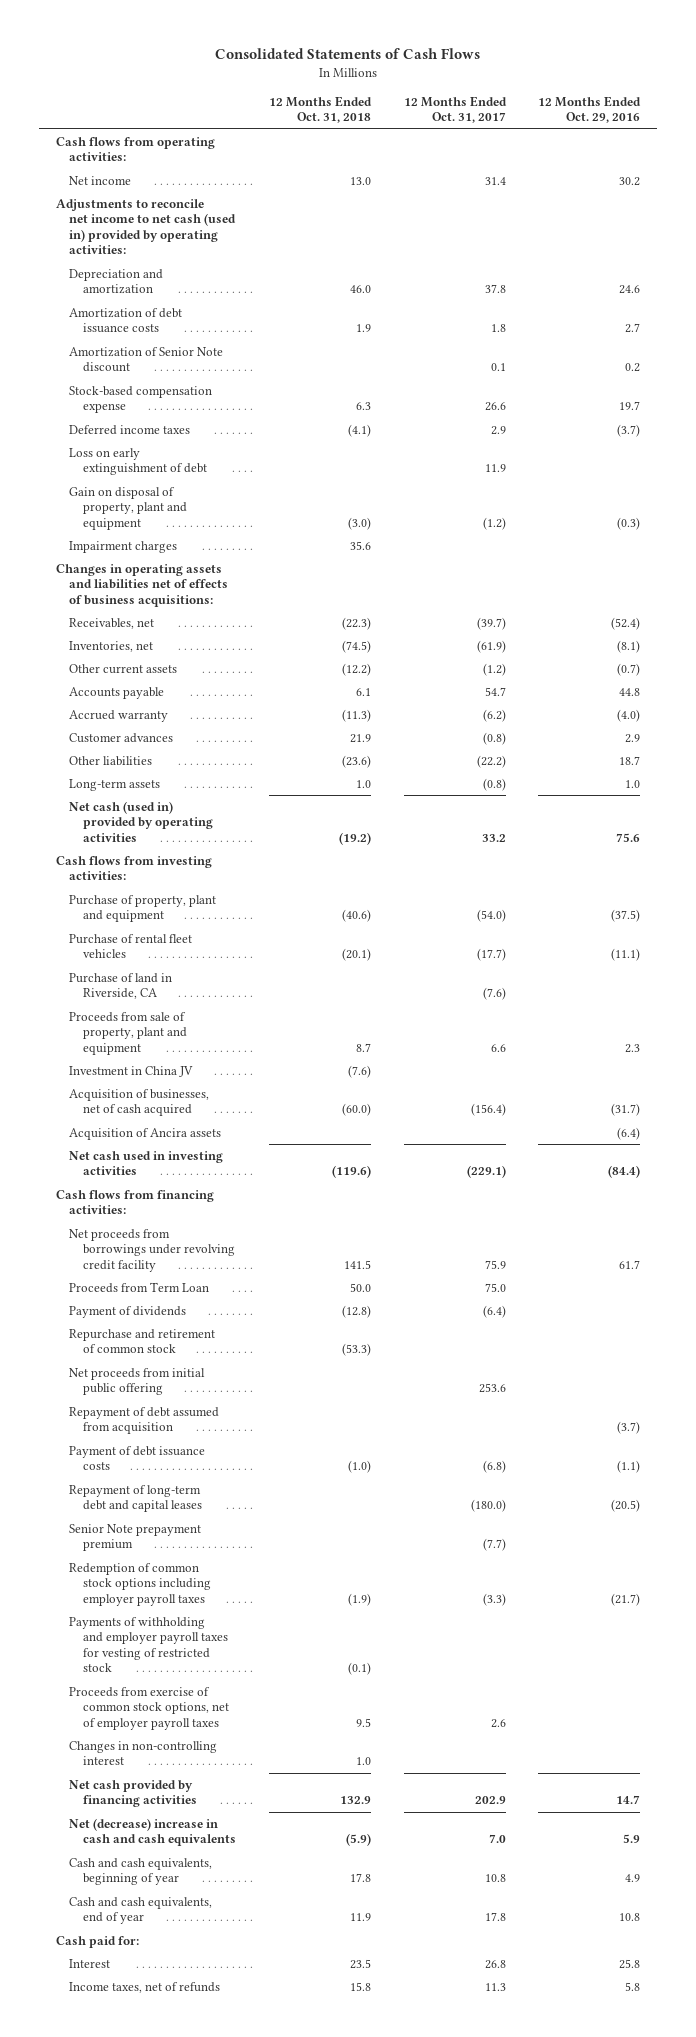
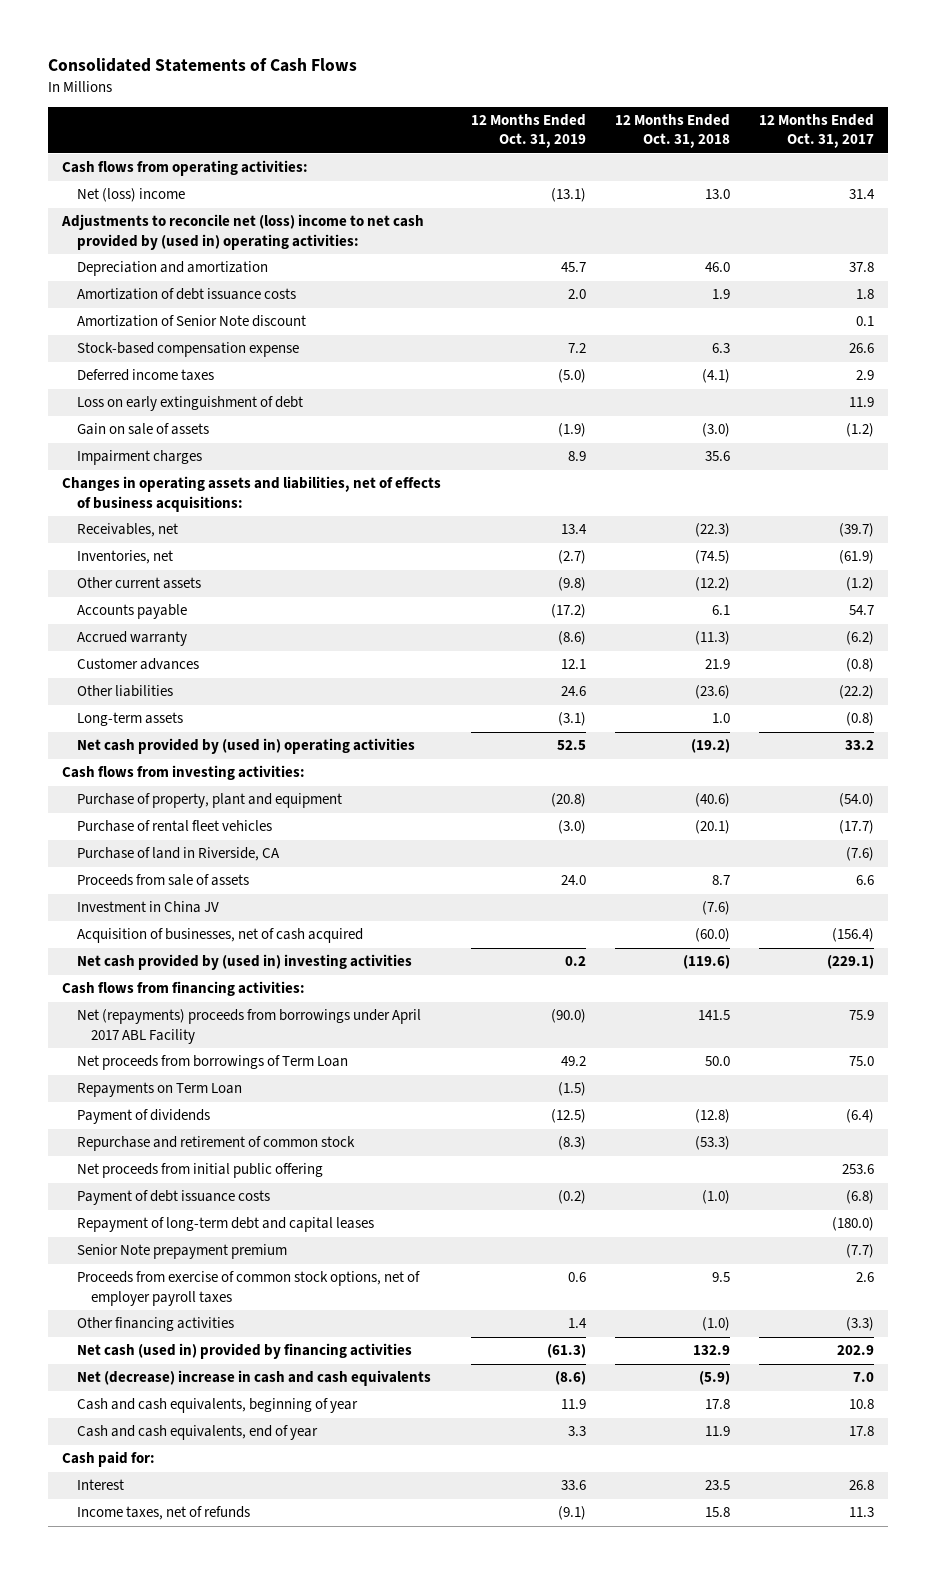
- | 12 Months Ended Oct. 31, 2018 | 12 Months Ended Oct. 31, 2017 | 12 Months Ended Oct. 29, 2016
+ | 12 Months Ended Oct. 31, 2019 | 12 Months Ended Oct. 31, 2018 | 12 Months Ended Oct. 31, 2017
- Net income | 13.0 | 31.4 | 30.2
- Adjustments to reconcile net income to net cash (used in) provided by operating activities:
+ Net (loss) income | (13.1) | 13.0 | 31.4
+ Adjustments to reconcile net (loss) income to net cash provided by (used in) operating activities:
- Gain on disposal of property, plant and equipment | (3.0) | (1.2) | (0.3)
+ Gain on sale of assets | (1.9) | (3.0) | (1.2)
- Changes in operating assets and liabilities net of effects of business acquisitions:
+ Changes in operating assets and liabilities, net of effects of business acquisitions:
- Net cash (used in) provided by operating activities | (19.2) | 33.2 | 75.6
+ Net cash provided by (used in) operating activities | 52.5 | (19.2) | 33.2
- Proceeds from sale of property, plant and equipment | 8.7 | 6.6 | 2.3
+ Proceeds from sale of assets | 24.0 | 8.7 | 6.6
- Acquisition of Ancira assets | | | (6.4)
- Net cash used in investing activities | (119.6) | (229.1) | (84.4)
+ Net cash provided by (used in) investing activities | 0.2 | (119.6) | (229.1)
- Net proceeds from borrowings under revolving credit facility | 141.5 | 75.9 | 61.7
- Proceeds from Term Loan | 50.0 | 75.0 |
+ Net (repayments) proceeds from borrowings under April 2017 ABL Facility | (90.0) | 141.5 | 75.9
+ Net proceeds from borrowings of Term Loan | 49.2 | 50.0 | 75.0
+ Repayments on Term Loan | (1.5) | |
- Repayment of debt assumed from acquisition | | | (3.7)
- Redemption of common stock options including employer payroll taxes | (1.9) | (3.3) | (21.7)
- Payments of withholding and employer payroll taxes for vesting of restricted stock | (0.1) | |
- Changes in non-controlling interest | 1.0 | |
- Net cash provided by financing activities | 132.9 | 202.9 | 14.7
+ Other financing activities | 1.4 | (1.0) | (3.3)
+ Net cash (used in) provided by financing activities | (61.3) | 132.9 | 202.9

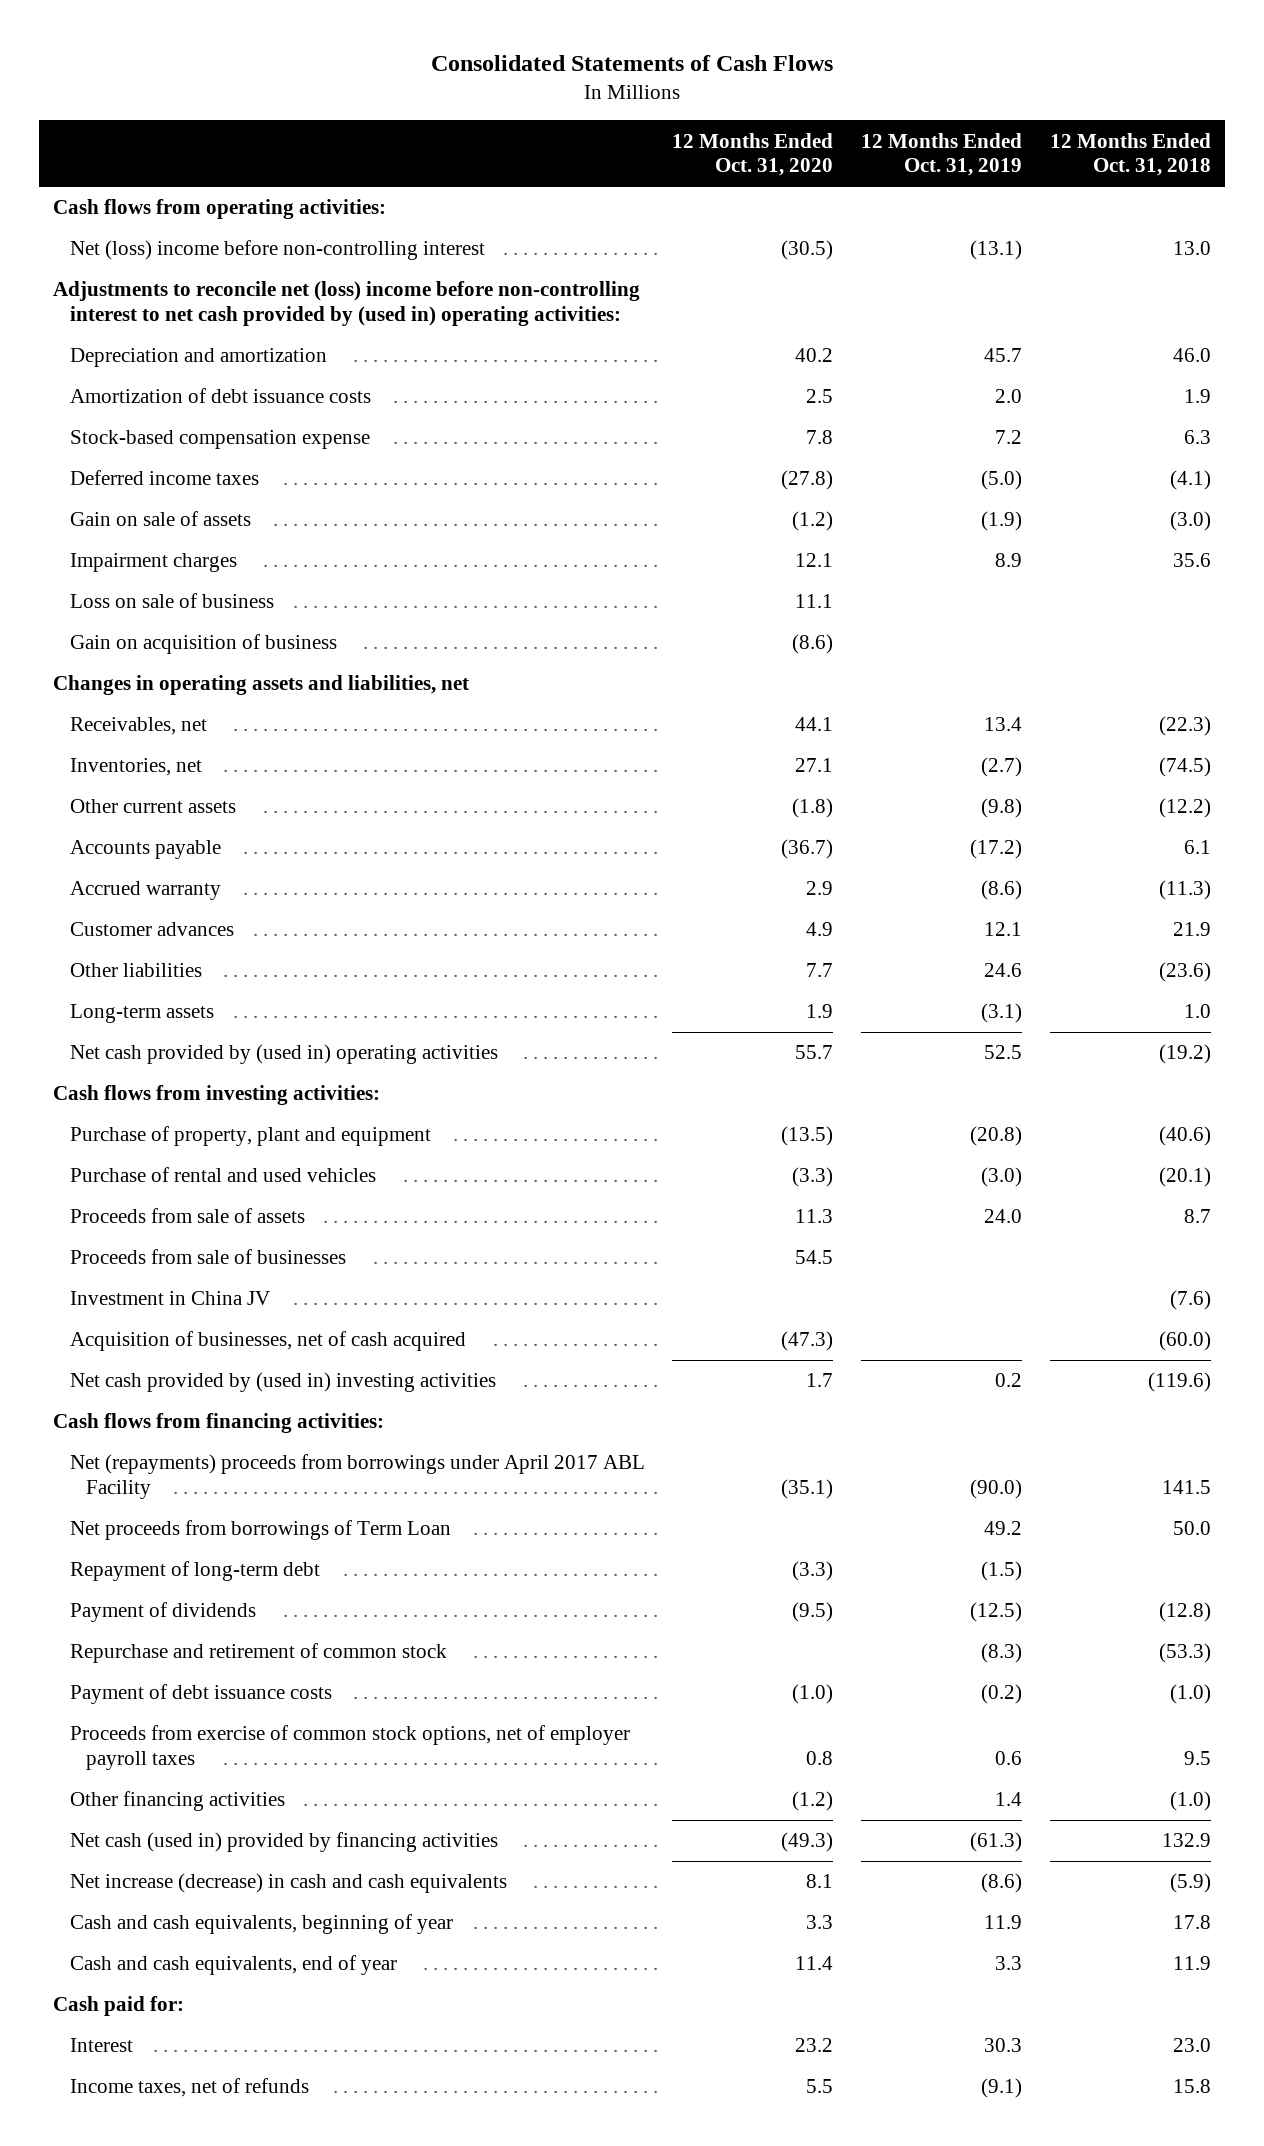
- | 12 Months Ended Oct. 31, 2019 | 12 Months Ended Oct. 31, 2018 | 12 Months Ended Oct. 31, 2017
+ | 12 Months Ended Oct. 31, 2020 | 12 Months Ended Oct. 31, 2019 | 12 Months Ended Oct. 31, 2018
- Net (loss) income | (13.1) | 13.0 | 31.4
- Adjustments to reconcile net (loss) income to net cash provided by (used in) operating activities:
+ Net (loss) income before non-controlling interest | (30.5) | (13.1) | 13.0
+ Adjustments to reconcile net (loss) income before non-controlling interest to net cash provided by (used in) operating activities:
- Amortization of Senior Note discount | | | 0.1
- Loss on early extinguishment of debt | | | 11.9
- Changes in operating assets and liabilities, net of effects of business acquisitions:
+ Loss on sale of business | 11.1 | |
+ Gain on acquisition of business | (8.6) | |
+ Changes in operating assets and liabilities, net
- Purchase of rental fleet vehicles | (3.0) | (20.1) | (17.7)
- Purchase of land in Riverside, CA | | | (7.6)
+ Purchase of rental and used vehicles | (3.3) | (3.0) | (20.1)
+ Proceeds from sale of businesses | 54.5 | |
- Repayments on Term Loan | (1.5) | |
+ Repayment of long-term debt | (3.3) | (1.5) |
- Net proceeds from initial public offering | | | 253.6
- Repayment of long-term debt and capital leases | | | (180.0)
- Senior Note prepayment premium | | | (7.7)
- Net (decrease) increase in cash and cash equivalents | (8.6) | (5.9) | 7.0
+ Net increase (decrease) in cash and cash equivalents | 8.1 | (8.6) | (5.9)
- Interest | 33.6 | 23.5 | 26.8
+ Interest | 23.2 | 30.3 | 23.0

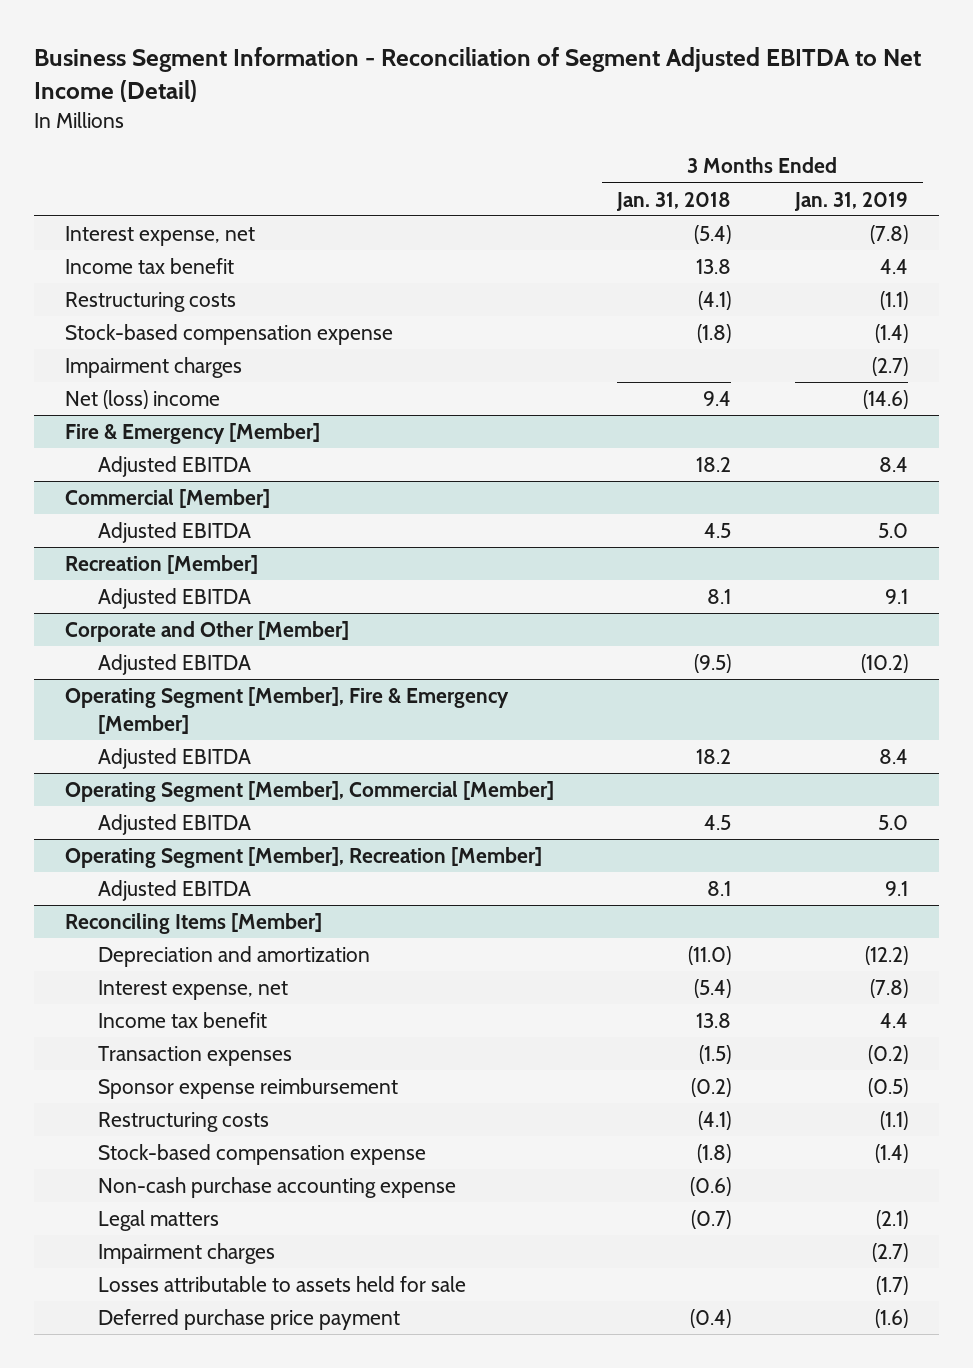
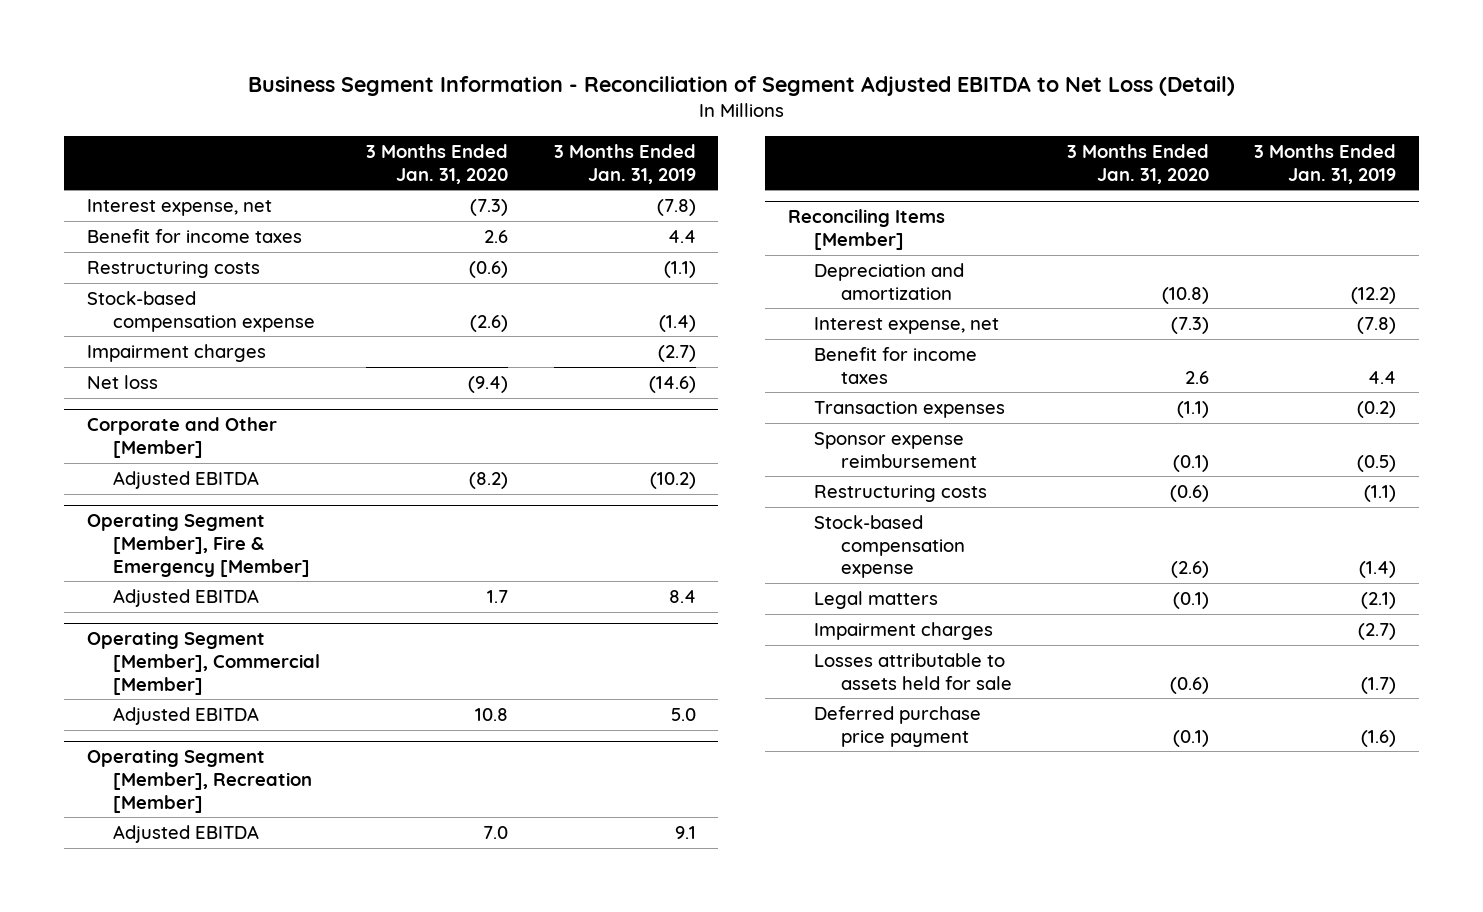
- Business Segment Information - Reconciliation of Segment Adjusted EBITDA to Net Income (Detail)
+ Business Segment Information - Reconciliation of Segment Adjusted EBITDA to Net Loss (Detail)
- | 3 Months Ended Jan. 31, 2018 | 3 Months Ended Jan. 31, 2019
+ | 3 Months Ended Jan. 31, 2020 | 3 Months Ended Jan. 31, 2019
- Income tax benefit | 13.8 | 4.4
+ Benefit for income taxes | 2.6 | 4.4
- Net (loss) income | 9.4 | (14.6)
- Fire & Emergency [Member]
- Adjusted EBITDA | 18.2 | 8.4
- Commercial [Member]
- Adjusted EBITDA | 4.5 | 5.0
- Recreation [Member]
- Adjusted EBITDA | 8.1 | 9.1
+ Net loss | (9.4) | (14.6)
@ Reconciling Items [Member]
- Income tax benefit | 13.8 | 4.4
+ Benefit for income taxes | 2.6 | 4.4
- Non-cash purchase accounting expense | (0.6) |

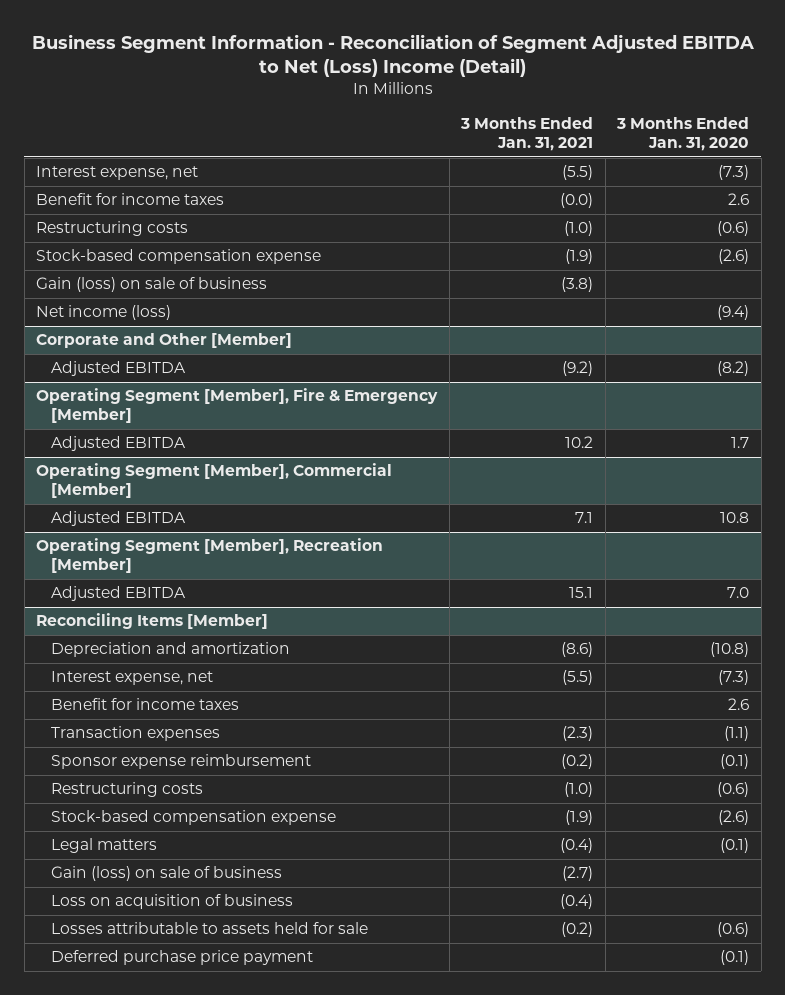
- Business Segment Information - Reconciliation of Segment Adjusted EBITDA to Net Loss (Detail)
+ Business Segment Information - Reconciliation of Segment Adjusted EBITDA to Net (Loss) Income (Detail)
- | 3 Months Ended Jan. 31, 2020 | 3 Months Ended Jan. 31, 2019
+ | 3 Months Ended Jan. 31, 2021 | 3 Months Ended Jan. 31, 2020
- Impairment charges | | (2.7)
- Net loss | (9.4) | (14.6)
+ Gain (loss) on sale of business | (3.8) |
+ Net income (loss) | | (9.4)
@ Reconciling Items [Member]
- Impairment charges | | (2.7)
+ Gain (loss) on sale of business | (2.7) |
+ Loss on acquisition of business | (0.4) |

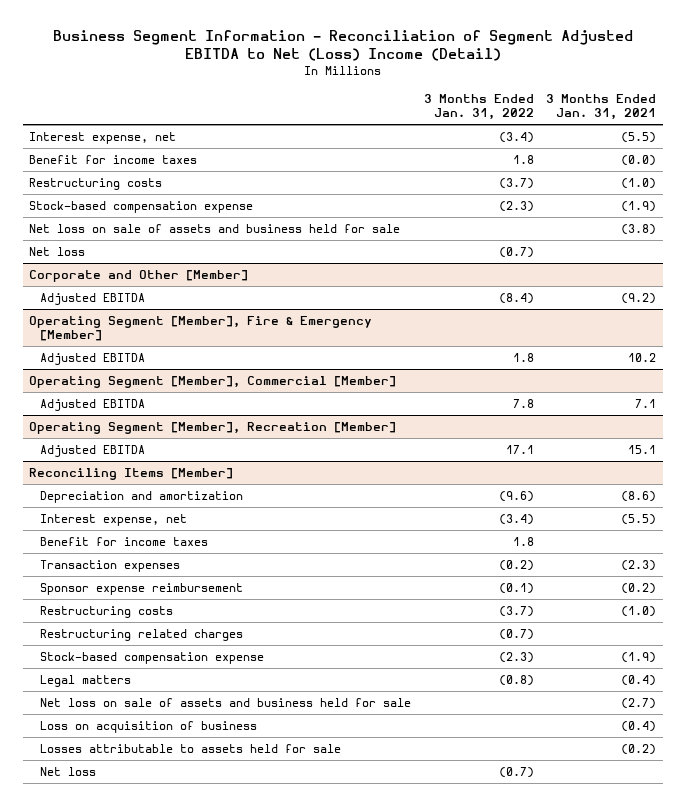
- | 3 Months Ended Jan. 31, 2021 | 3 Months Ended Jan. 31, 2020
+ | 3 Months Ended Jan. 31, 2022 | 3 Months Ended Jan. 31, 2021
- Gain (loss) on sale of business | (3.8) |
- Net income (loss) | | (9.4)
+ Net loss on sale of assets and business held for sale | | (3.8)
+ Net loss | (0.7) |
@ Reconciling Items [Member]
+ Restructuring related charges | (0.7) |
- Gain (loss) on sale of business | (2.7) |
+ Net loss on sale of assets and business held for sale | | (2.7)
- Deferred purchase price payment | | (0.1)
+ Net loss | (0.7) |

